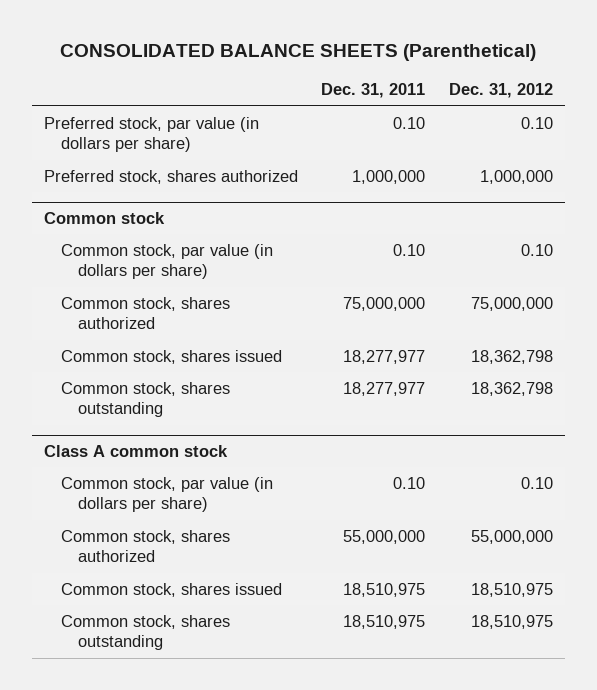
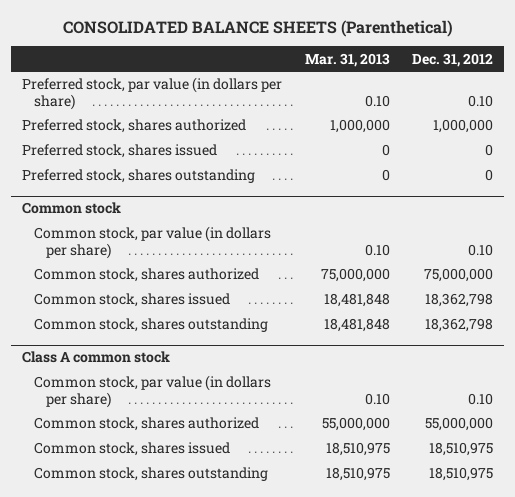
- | Dec. 31, 2011 | Dec. 31, 2012
+ | Mar. 31, 2013 | Dec. 31, 2012
+ Preferred stock, shares issued | 0 | 0
+ Preferred stock, shares outstanding | 0 | 0

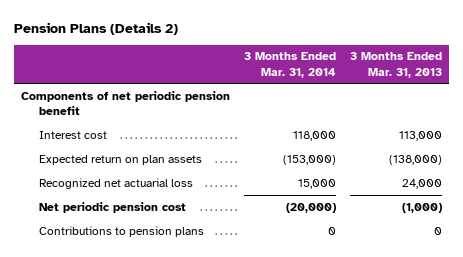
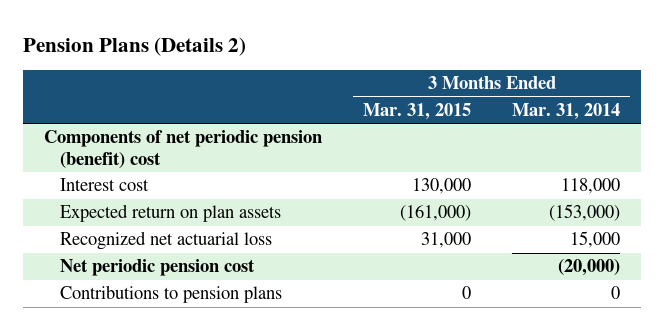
- | 3 Months Ended Mar. 31, 2014 | 3 Months Ended Mar. 31, 2013
+ | 3 Months Ended Mar. 31, 2015 | 3 Months Ended Mar. 31, 2014
- Components of net periodic pension benefit
+ Components of net periodic pension (benefit) cost

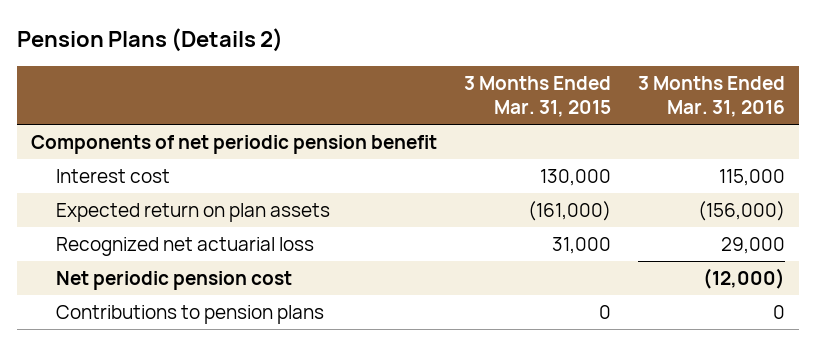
- | 3 Months Ended Mar. 31, 2015 | 3 Months Ended Mar. 31, 2014
+ | 3 Months Ended Mar. 31, 2015 | 3 Months Ended Mar. 31, 2016
- Components of net periodic pension (benefit) cost
+ Components of net periodic pension benefit

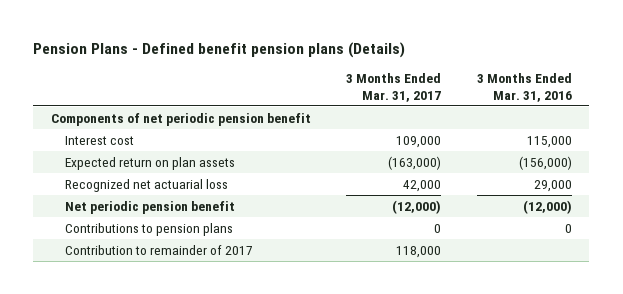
- Pension Plans (Details 2)
+ Pension Plans - Defined benefit pension plans (Details)
- | 3 Months Ended Mar. 31, 2015 | 3 Months Ended Mar. 31, 2016
+ | 3 Months Ended Mar. 31, 2017 | 3 Months Ended Mar. 31, 2016
- Net periodic pension cost | | (12,000)
+ Net periodic pension benefit | (12,000) | (12,000)
+ Contribution to remainder of 2017 | 118,000 |

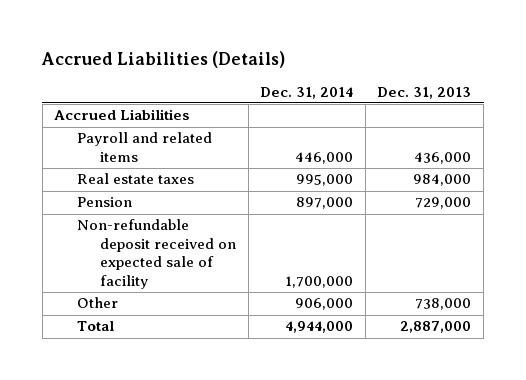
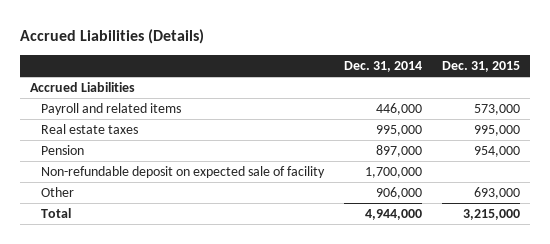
- | Dec. 31, 2014 | Dec. 31, 2013
+ | Dec. 31, 2014 | Dec. 31, 2015
- Non-refundable deposit received on expected sale of facility | 1,700,000 |
+ Non-refundable deposit on expected sale of facility | 1,700,000 |

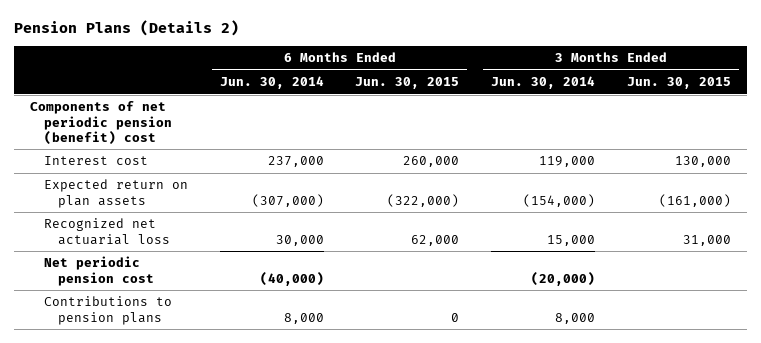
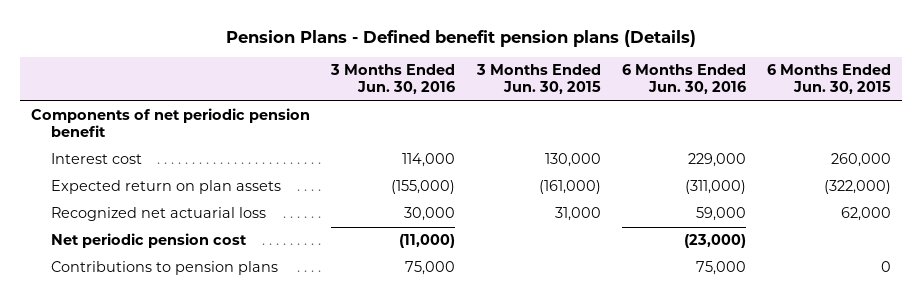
- Pension Plans (Details 2)
+ Pension Plans - Defined benefit pension plans (Details)
- | 6 Months Ended Jun. 30, 2014 | 6 Months Ended Jun. 30, 2015 | 3 Months Ended Jun. 30, 2014 | 3 Months Ended Jun. 30, 2015
+ | 3 Months Ended Jun. 30, 2016 | 3 Months Ended Jun. 30, 2015 | 6 Months Ended Jun. 30, 2016 | 6 Months Ended Jun. 30, 2015
- Components of net periodic pension (benefit) cost
+ Components of net periodic pension benefit

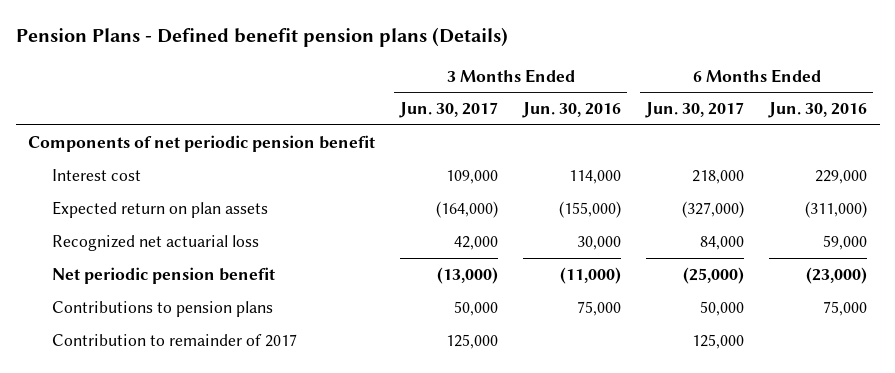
- | 3 Months Ended Jun. 30, 2016 | 3 Months Ended Jun. 30, 2015 | 6 Months Ended Jun. 30, 2016 | 6 Months Ended Jun. 30, 2015
+ | 3 Months Ended Jun. 30, 2017 | 3 Months Ended Jun. 30, 2016 | 6 Months Ended Jun. 30, 2017 | 6 Months Ended Jun. 30, 2016
- Net periodic pension cost | (11,000) | | (23,000) |
+ Net periodic pension benefit | (13,000) | (11,000) | (25,000) | (23,000)
+ Contribution to remainder of 2017 | 125,000 | | 125,000 |

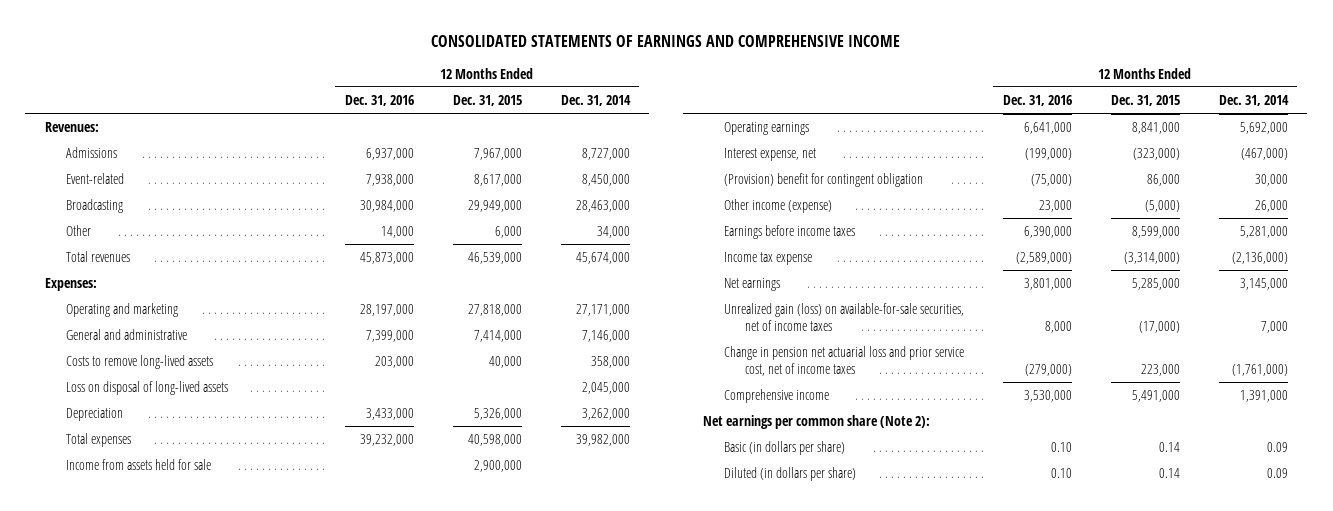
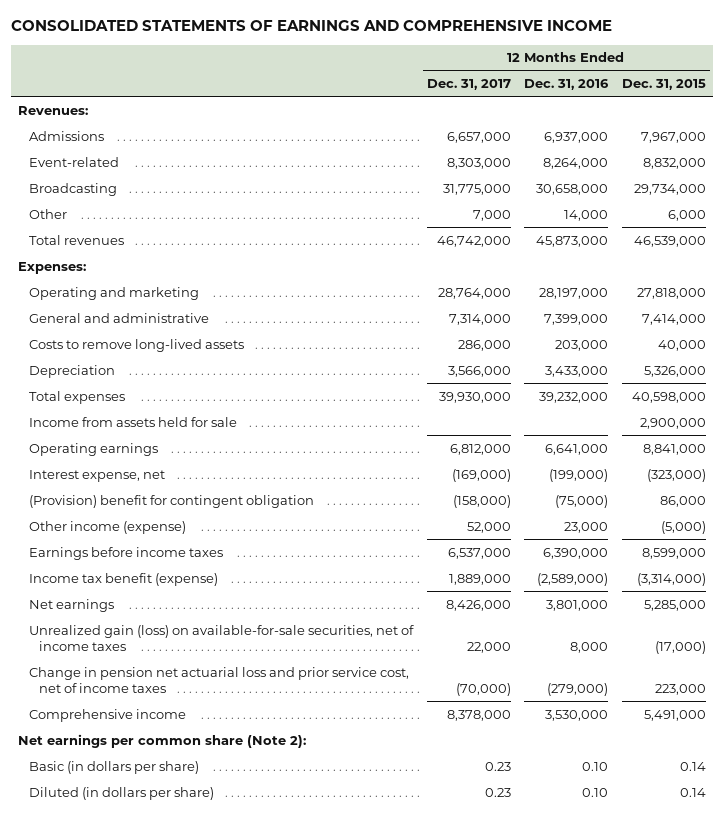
- | 12 Months Ended Dec. 31, 2016 | 12 Months Ended Dec. 31, 2015 | 12 Months Ended Dec. 31, 2014
+ | 12 Months Ended Dec. 31, 2017 | 12 Months Ended Dec. 31, 2016 | 12 Months Ended Dec. 31, 2015
- Event-related | 7,938,000 | 8,617,000 | 8,450,000
- Broadcasting | 30,984,000 | 29,949,000 | 28,463,000
+ Event-related | 8,303,000 | 8,264,000 | 8,832,000
+ Broadcasting | 31,775,000 | 30,658,000 | 29,734,000
- Loss on disposal of long-lived assets | | | 2,045,000
- Income tax expense | (2,589,000) | (3,314,000) | (2,136,000)
+ Income tax benefit (expense) | 1,889,000 | (2,589,000) | (3,314,000)

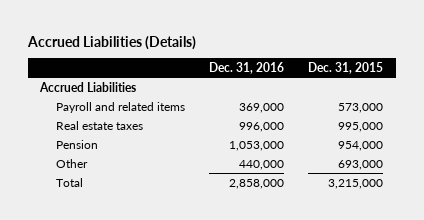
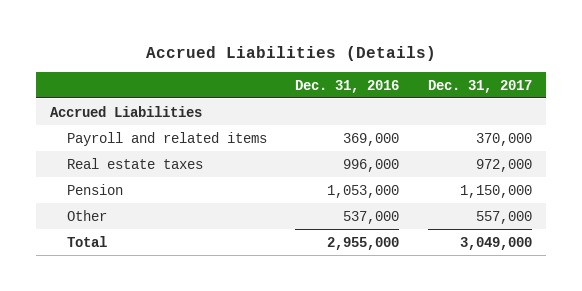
- | Dec. 31, 2016 | Dec. 31, 2015
+ | Dec. 31, 2016 | Dec. 31, 2017
- Other | 440,000 | 693,000
- Total | 2,858,000 | 3,215,000
+ Other | 537,000 | 557,000
+ Total | 2,955,000 | 3,049,000

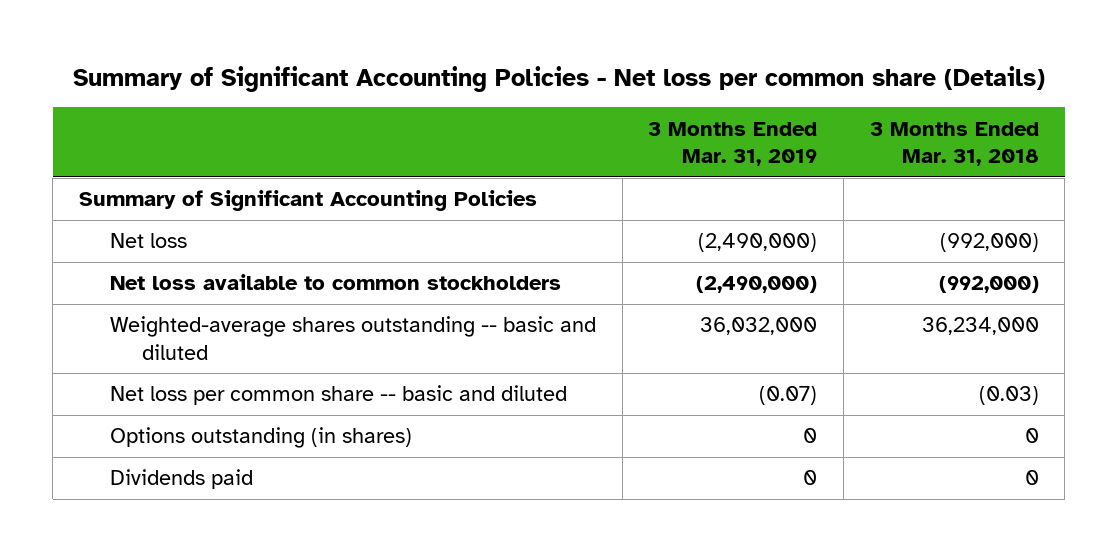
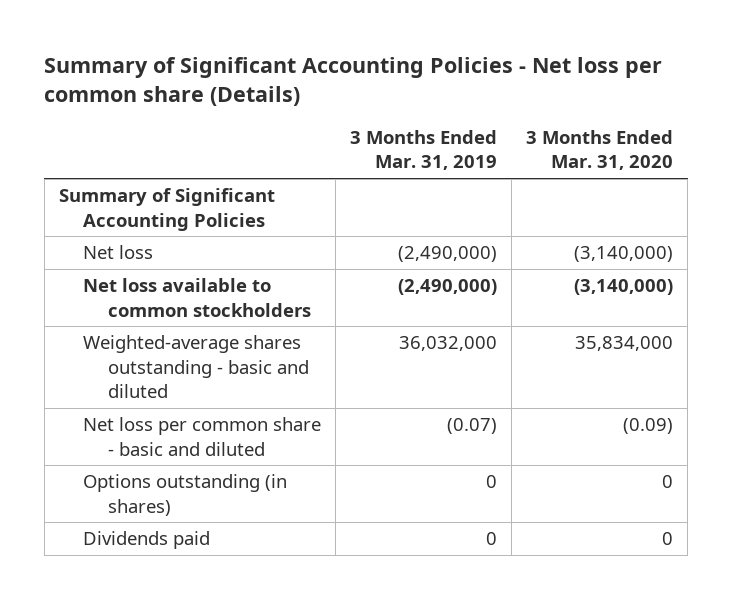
- | 3 Months Ended Mar. 31, 2019 | 3 Months Ended Mar. 31, 2018
+ | 3 Months Ended Mar. 31, 2019 | 3 Months Ended Mar. 31, 2020
- Weighted-average shares outstanding -- basic and diluted | 36,032,000 | 36,234,000
- Net loss per common share -- basic and diluted | (0.07) | (0.03)
+ Weighted-average shares outstanding - basic and diluted | 36,032,000 | 35,834,000
+ Net loss per common share - basic and diluted | (0.07) | (0.09)

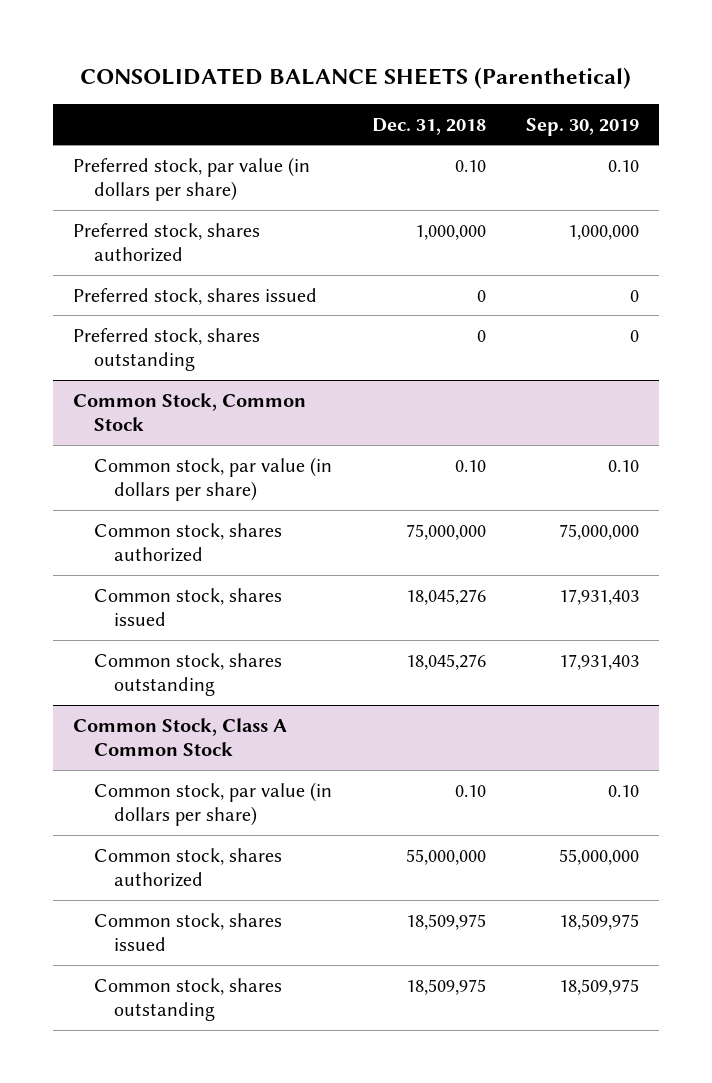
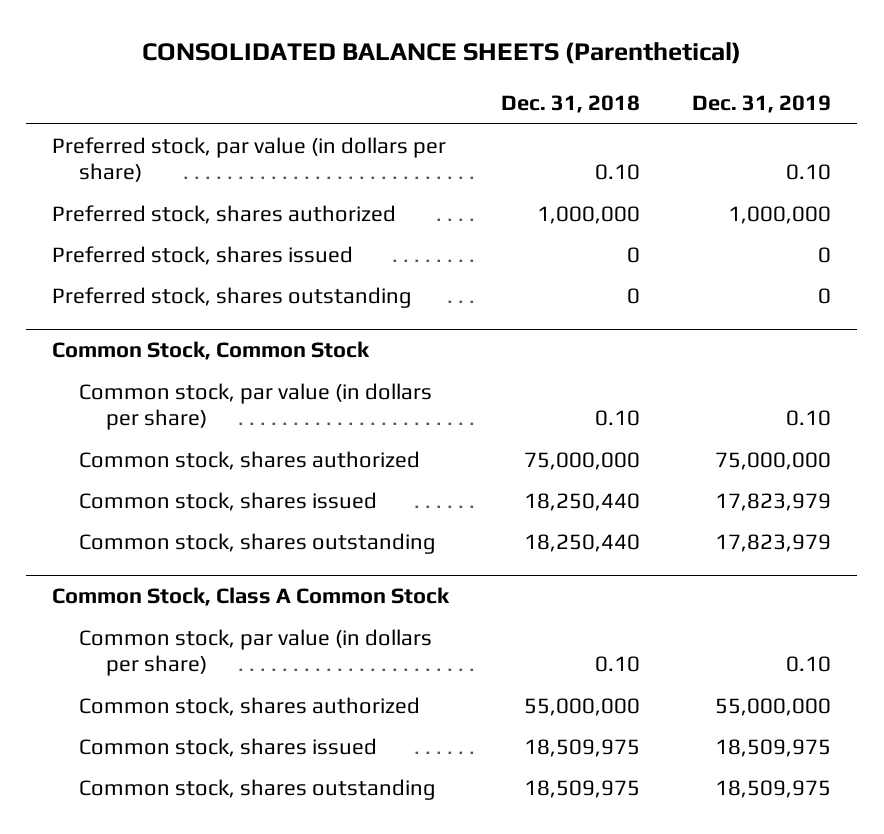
- | Dec. 31, 2018 | Sep. 30, 2019
+ | Dec. 31, 2018 | Dec. 31, 2019
@ Common Stock, Common Stock
- Common stock, shares issued | 18,045,276 | 17,931,403
- Common stock, shares outstanding | 18,045,276 | 17,931,403
+ Common stock, shares issued | 18,250,440 | 17,823,979
+ Common stock, shares outstanding | 18,250,440 | 17,823,979

